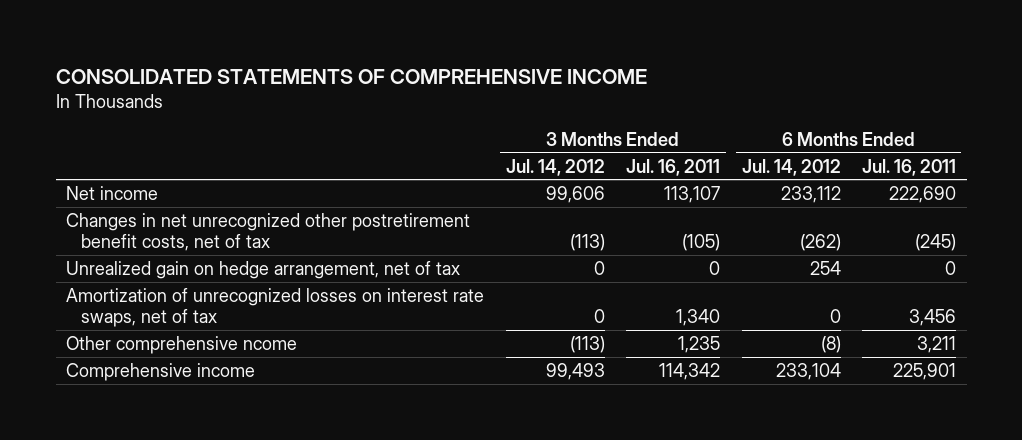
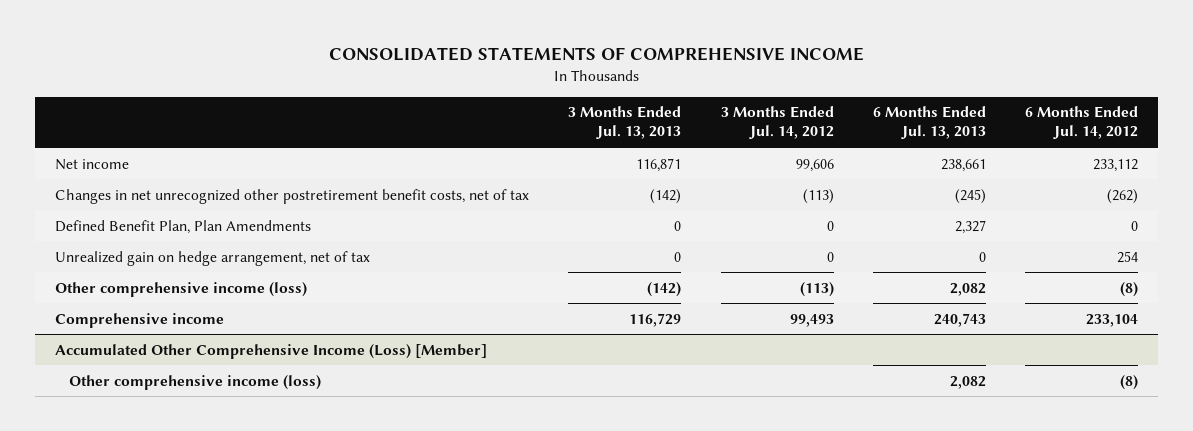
- | 3 Months Ended Jul. 14, 2012 | 3 Months Ended Jul. 16, 2011 | 6 Months Ended Jul. 14, 2012 | 6 Months Ended Jul. 16, 2011
+ | 3 Months Ended Jul. 13, 2013 | 3 Months Ended Jul. 14, 2012 | 6 Months Ended Jul. 13, 2013 | 6 Months Ended Jul. 14, 2012
+ Defined Benefit Plan, Plan Amendments | 0 | 0 | 2,327 | 0
- Amortization of unrecognized losses on interest rate swaps, net of tax | 0 | 1,340 | 0 | 3,456
- Other comprehensive ncome | (113) | 1,235 | (8) | 3,211
+ Other comprehensive income (loss) | (142) | (113) | 2,082 | (8)
+ Accumulated Other Comprehensive Income (Loss) [Member]
+ Other comprehensive income (loss) | | | 2,082 | (8)

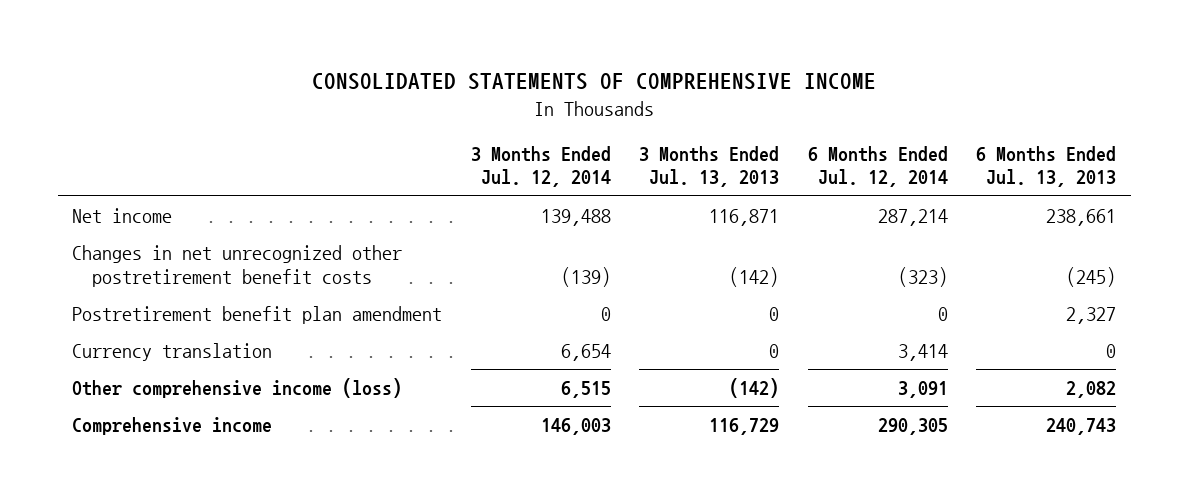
- | 3 Months Ended Jul. 13, 2013 | 3 Months Ended Jul. 14, 2012 | 6 Months Ended Jul. 13, 2013 | 6 Months Ended Jul. 14, 2012
+ | 3 Months Ended Jul. 12, 2014 | 3 Months Ended Jul. 13, 2013 | 6 Months Ended Jul. 12, 2014 | 6 Months Ended Jul. 13, 2013
- Changes in net unrecognized other postretirement benefit costs, net of tax | (142) | (113) | (245) | (262)
- Defined Benefit Plan, Plan Amendments | 0 | 0 | 2,327 | 0
- Unrealized gain on hedge arrangement, net of tax | 0 | 0 | 0 | 254
+ Changes in net unrecognized other postretirement benefit costs | (139) | (142) | (323) | (245)
+ Postretirement benefit plan amendment | 0 | 0 | 0 | 2,327
+ Currency translation | 6,654 | 0 | 3,414 | 0
- Accumulated Other Comprehensive Income (Loss) [Member]
- Other comprehensive income (loss) | | | 2,082 | (8)

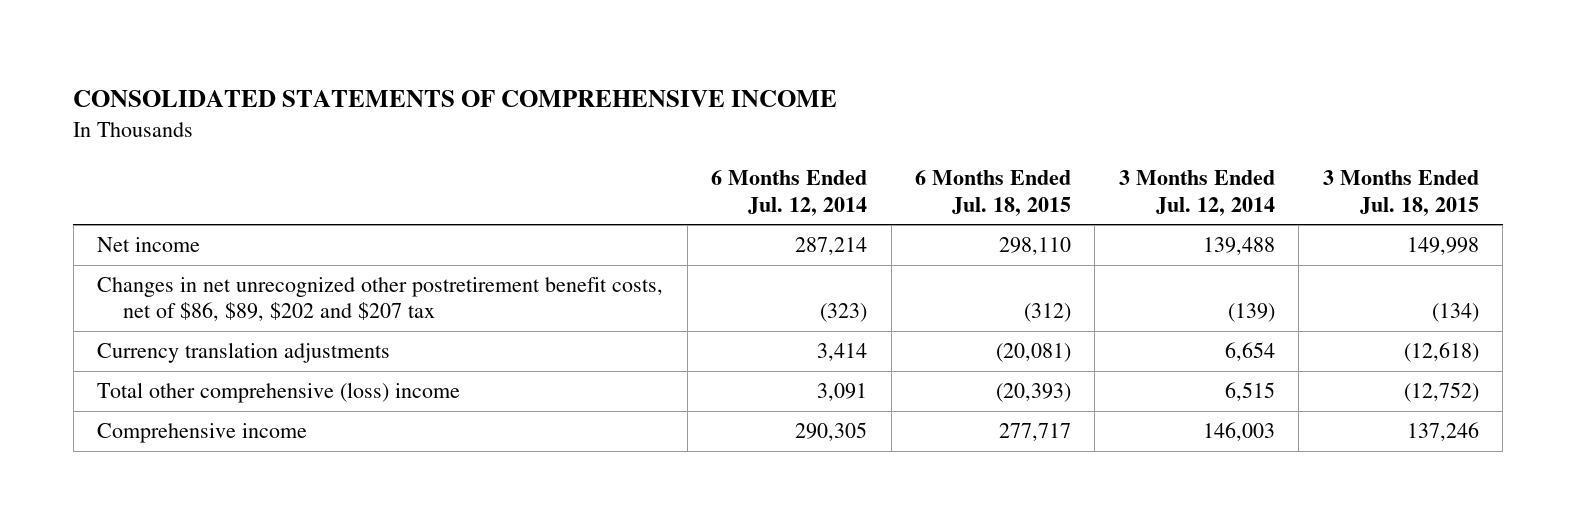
- | 3 Months Ended Jul. 12, 2014 | 3 Months Ended Jul. 13, 2013 | 6 Months Ended Jul. 12, 2014 | 6 Months Ended Jul. 13, 2013
+ | 6 Months Ended Jul. 12, 2014 | 6 Months Ended Jul. 18, 2015 | 3 Months Ended Jul. 12, 2014 | 3 Months Ended Jul. 18, 2015
- Changes in net unrecognized other postretirement benefit costs | (139) | (142) | (323) | (245)
- Postretirement benefit plan amendment | 0 | 0 | 0 | 2,327
- Currency translation | 6,654 | 0 | 3,414 | 0
- Other comprehensive income (loss) | 6,515 | (142) | 3,091 | 2,082
+ Changes in net unrecognized other postretirement benefit costs, net of $86, $89, $202 and $207 tax | (323) | (312) | (139) | (134)
+ Currency translation adjustments | 3,414 | (20,081) | 6,654 | (12,618)
+ Total other comprehensive (loss) income | 3,091 | (20,393) | 6,515 | (12,752)

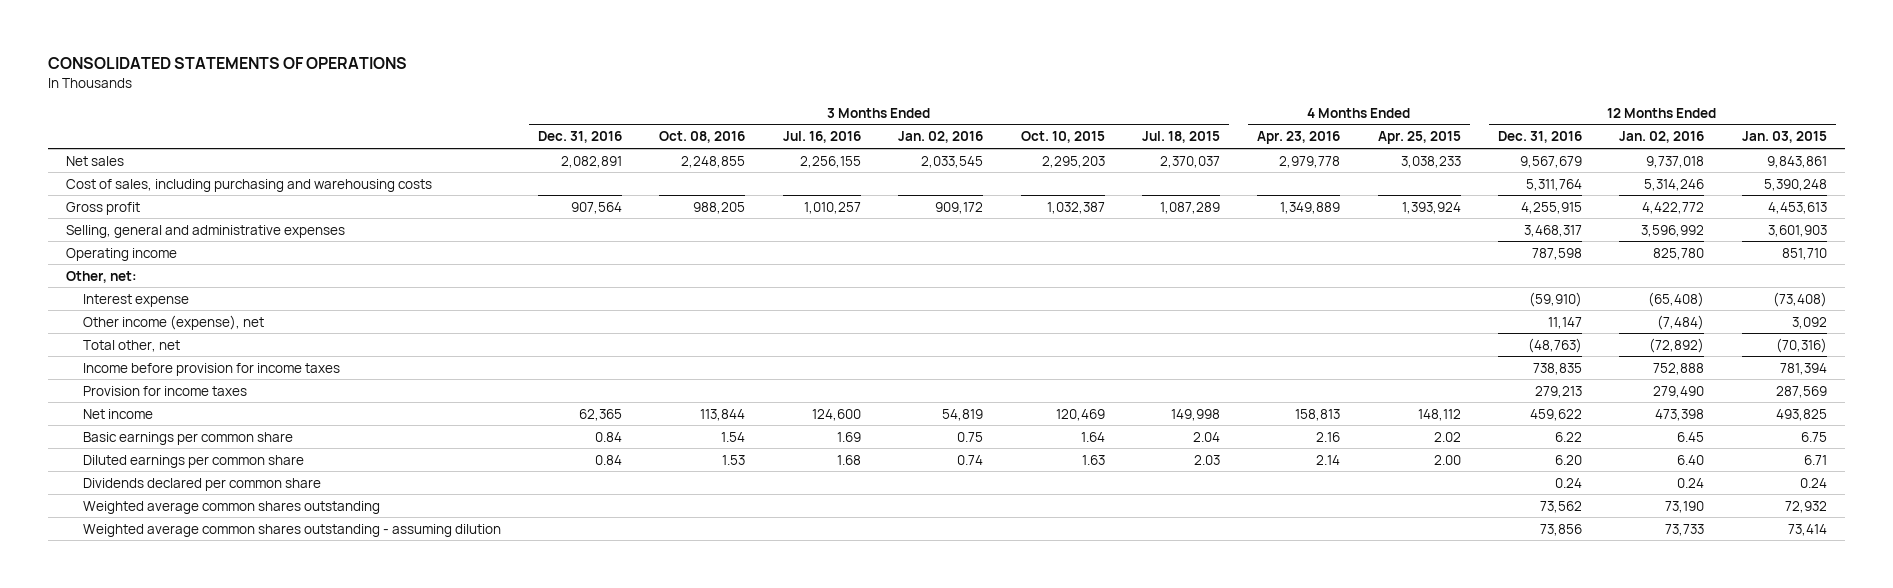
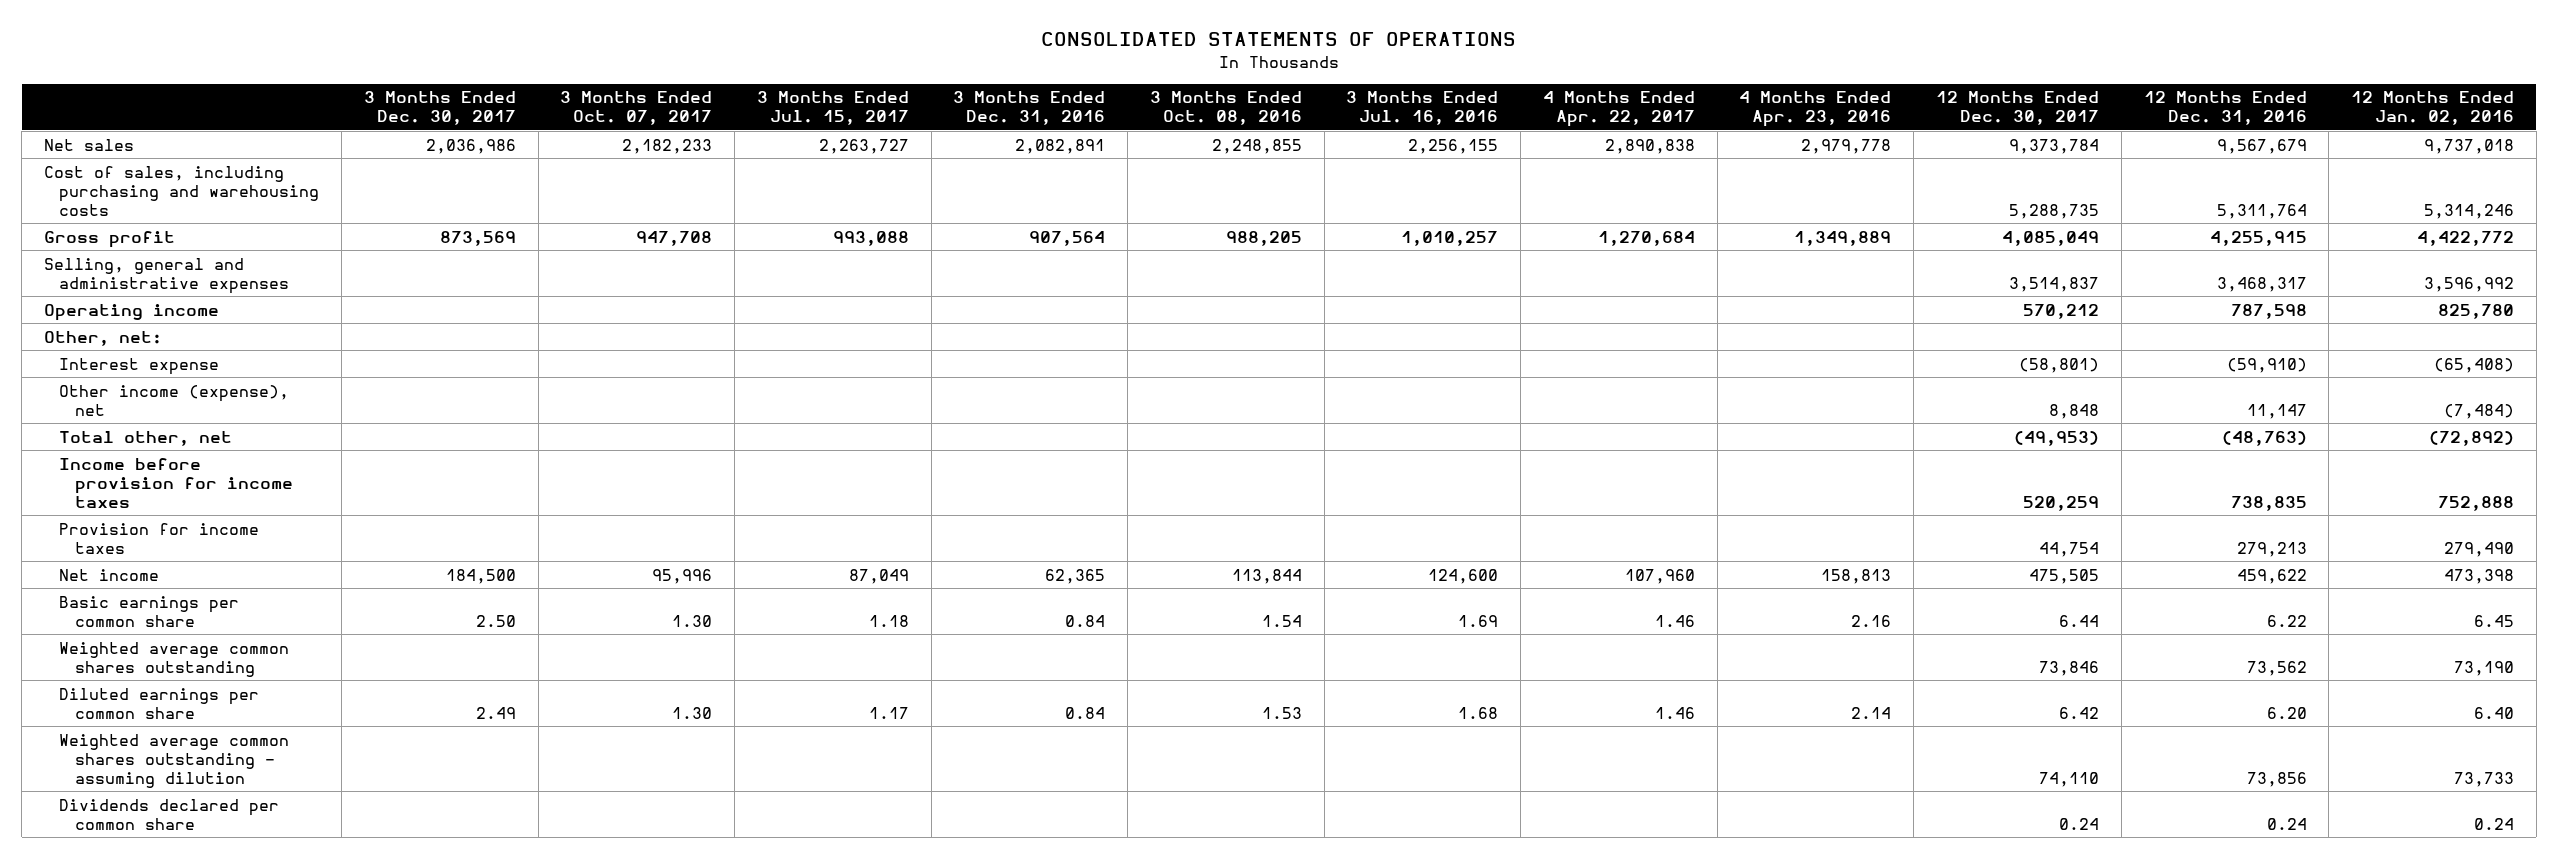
- | 3 Months Ended Dec. 31, 2016 | 3 Months Ended Oct. 08, 2016 | 3 Months Ended Jul. 16, 2016 | 3 Months Ended Jan. 02, 2016 | 3 Months Ended Oct. 10, 2015 | 3 Months Ended Jul. 18, 2015 | 4 Months Ended Apr. 23, 2016 | 4 Months Ended Apr. 25, 2015 | 12 Months Ended Dec. 31, 2016 | 12 Months Ended Jan. 02, 2016 | 12 Months Ended Jan. 03, 2015
+ | 3 Months Ended Dec. 30, 2017 | 3 Months Ended Oct. 07, 2017 | 3 Months Ended Jul. 15, 2017 | 3 Months Ended Dec. 31, 2016 | 3 Months Ended Oct. 08, 2016 | 3 Months Ended Jul. 16, 2016 | 4 Months Ended Apr. 22, 2017 | 4 Months Ended Apr. 23, 2016 | 12 Months Ended Dec. 30, 2017 | 12 Months Ended Dec. 31, 2016 | 12 Months Ended Jan. 02, 2016
moved down: Diluted earnings per common share | 2.49 | 1.30 | 1.17 | 0.84 | 1.53 | 1.68 | 1.46 | 2.14 | 6.42 | 6.20 | 6.40
moved down: Dividends declared per common share | | | | | | | | | 0.24 | 0.24 | 0.24

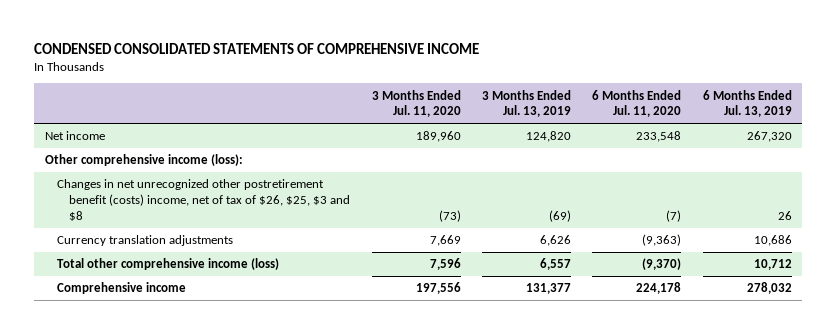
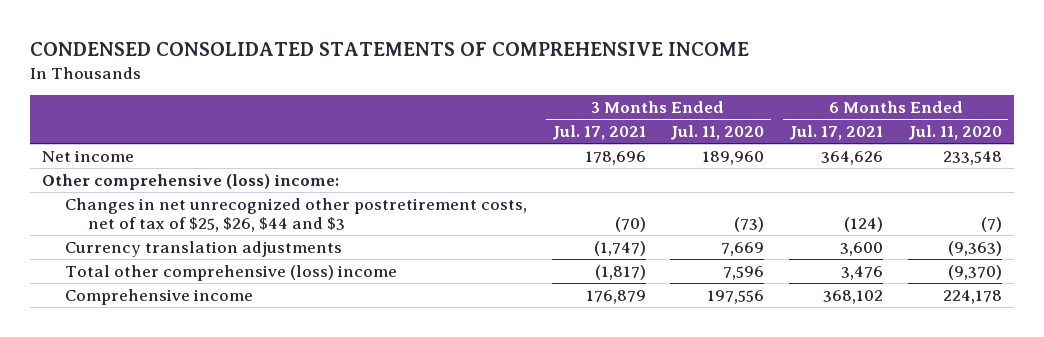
- | 3 Months Ended Jul. 11, 2020 | 3 Months Ended Jul. 13, 2019 | 6 Months Ended Jul. 11, 2020 | 6 Months Ended Jul. 13, 2019
+ | 3 Months Ended Jul. 17, 2021 | 3 Months Ended Jul. 11, 2020 | 6 Months Ended Jul. 17, 2021 | 6 Months Ended Jul. 11, 2020
- Other comprehensive income (loss):
- Changes in net unrecognized other postretirement benefit (costs) income, net of tax of $26, $25, $3 and $8 | (73) | (69) | (7) | 26
+ Other comprehensive (loss) income:
+ Changes in net unrecognized other postretirement costs, net of tax of $25, $26, $44 and $3 | (70) | (73) | (124) | (7)
- Total other comprehensive income (loss) | 7,596 | 6,557 | (9,370) | 10,712
+ Total other comprehensive (loss) income | (1,817) | 7,596 | 3,476 | (9,370)

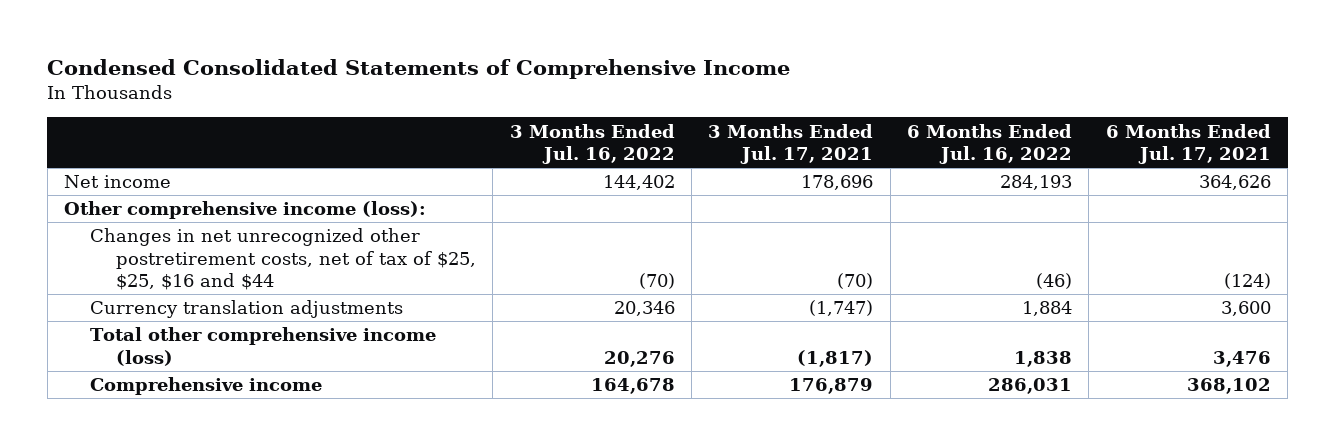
- CONDENSED CONSOLIDATED STATEMENTS OF COMPREHENSIVE INCOME
+ Condensed Consolidated Statements of Comprehensive Income
- | 3 Months Ended Jul. 17, 2021 | 3 Months Ended Jul. 11, 2020 | 6 Months Ended Jul. 17, 2021 | 6 Months Ended Jul. 11, 2020
+ | 3 Months Ended Jul. 16, 2022 | 3 Months Ended Jul. 17, 2021 | 6 Months Ended Jul. 16, 2022 | 6 Months Ended Jul. 17, 2021
- Other comprehensive (loss) income:
- Changes in net unrecognized other postretirement costs, net of tax of $25, $26, $44 and $3 | (70) | (73) | (124) | (7)
+ Other comprehensive income (loss):
+ Changes in net unrecognized other postretirement costs, net of tax of $25, $25, $16 and $44 | (70) | (70) | (46) | (124)
- Total other comprehensive (loss) income | (1,817) | 7,596 | 3,476 | (9,370)
+ Total other comprehensive income (loss) | 20,276 | (1,817) | 1,838 | 3,476

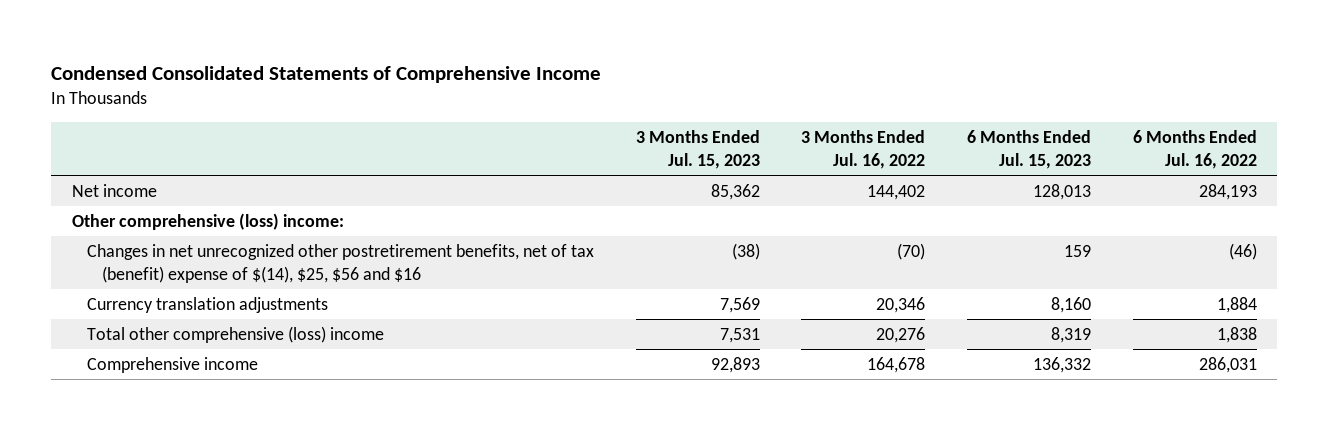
- | 3 Months Ended Jul. 16, 2022 | 3 Months Ended Jul. 17, 2021 | 6 Months Ended Jul. 16, 2022 | 6 Months Ended Jul. 17, 2021
+ | 3 Months Ended Jul. 15, 2023 | 3 Months Ended Jul. 16, 2022 | 6 Months Ended Jul. 15, 2023 | 6 Months Ended Jul. 16, 2022
- Other comprehensive income (loss):
- Changes in net unrecognized other postretirement costs, net of tax of $25, $25, $16 and $44 | (70) | (70) | (46) | (124)
+ Other comprehensive (loss) income:
+ Changes in net unrecognized other postretirement benefits, net of tax (benefit) expense of $(14), $25, $56 and $16 | (38) | (70) | 159 | (46)
- Total other comprehensive income (loss) | 20,276 | (1,817) | 1,838 | 3,476
+ Total other comprehensive (loss) income | 7,531 | 20,276 | 8,319 | 1,838

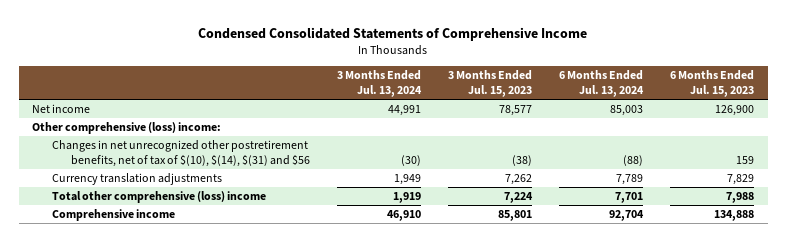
- | 3 Months Ended Jul. 15, 2023 | 3 Months Ended Jul. 16, 2022 | 6 Months Ended Jul. 15, 2023 | 6 Months Ended Jul. 16, 2022
+ | 3 Months Ended Jul. 13, 2024 | 3 Months Ended Jul. 15, 2023 | 6 Months Ended Jul. 13, 2024 | 6 Months Ended Jul. 15, 2023
- Net income | 85,362 | 144,402 | 128,013 | 284,193
+ Net income | 44,991 | 78,577 | 85,003 | 126,900
- Changes in net unrecognized other postretirement benefits, net of tax (benefit) expense of $(14), $25, $56 and $16 | (38) | (70) | 159 | (46)
- Currency translation adjustments | 7,569 | 20,346 | 8,160 | 1,884
- Total other comprehensive (loss) income | 7,531 | 20,276 | 8,319 | 1,838
- Comprehensive income | 92,893 | 164,678 | 136,332 | 286,031
+ Changes in net unrecognized other postretirement benefits, net of tax of $(10), $(14), $(31) and $56 | (30) | (38) | (88) | 159
+ Currency translation adjustments | 1,949 | 7,262 | 7,789 | 7,829
+ Total other comprehensive (loss) income | 1,919 | 7,224 | 7,701 | 7,988
+ Comprehensive income | 46,910 | 85,801 | 92,704 | 134,888

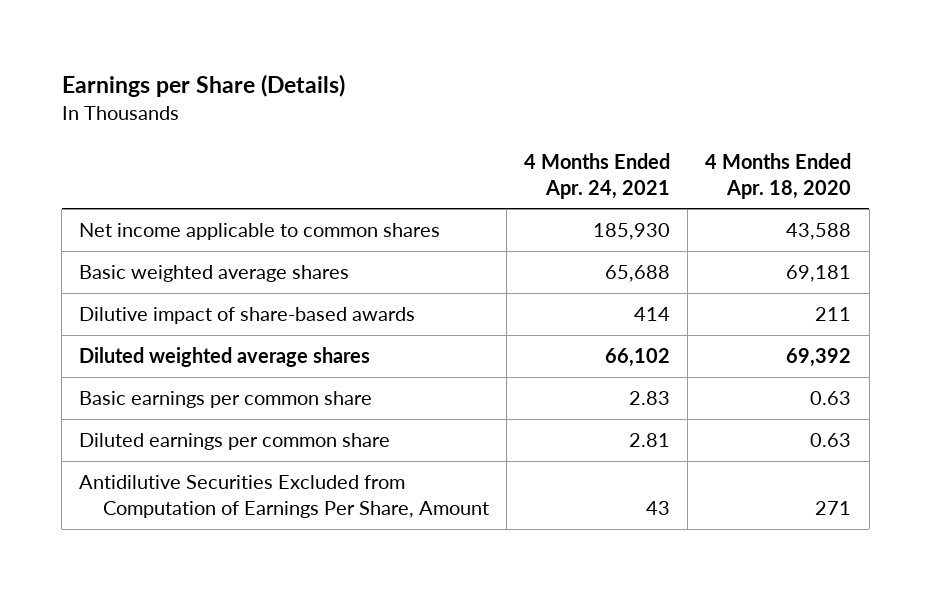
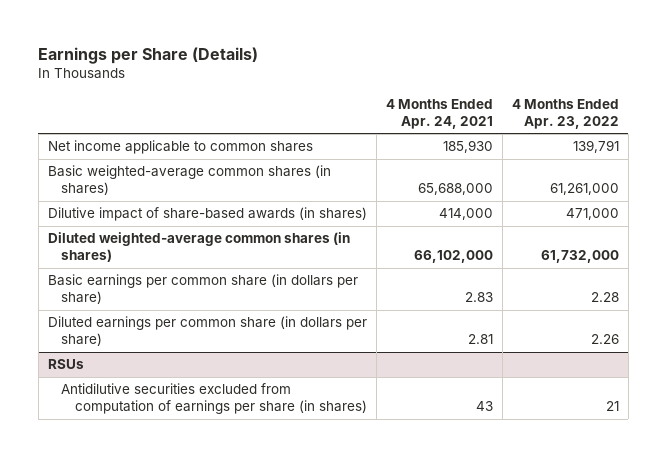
- | 4 Months Ended Apr. 24, 2021 | 4 Months Ended Apr. 18, 2020
+ | 4 Months Ended Apr. 24, 2021 | 4 Months Ended Apr. 23, 2022
- Basic weighted average shares | 65,688 | 69,181
- Dilutive impact of share-based awards | 414 | 211
- Diluted weighted average shares | 66,102 | 69,392
- Basic earnings per common share | 2.83 | 0.63
- Diluted earnings per common share | 2.81 | 0.63
- Antidilutive Securities Excluded from Computation of Earnings Per Share, Amount | 43 | 271
+ Basic weighted-average common shares (in shares) | 65,688,000 | 61,261,000
+ Dilutive impact of share-based awards (in shares) | 414,000 | 471,000
+ Diluted weighted-average common shares (in shares) | 66,102,000 | 61,732,000
+ Basic earnings per common share (in dollars per share) | 2.83 | 2.28
+ Diluted earnings per common share (in dollars per share) | 2.81 | 2.26
+ RSUs
+ Antidilutive securities excluded from computation of earnings per share (in shares) | 43 | 21

